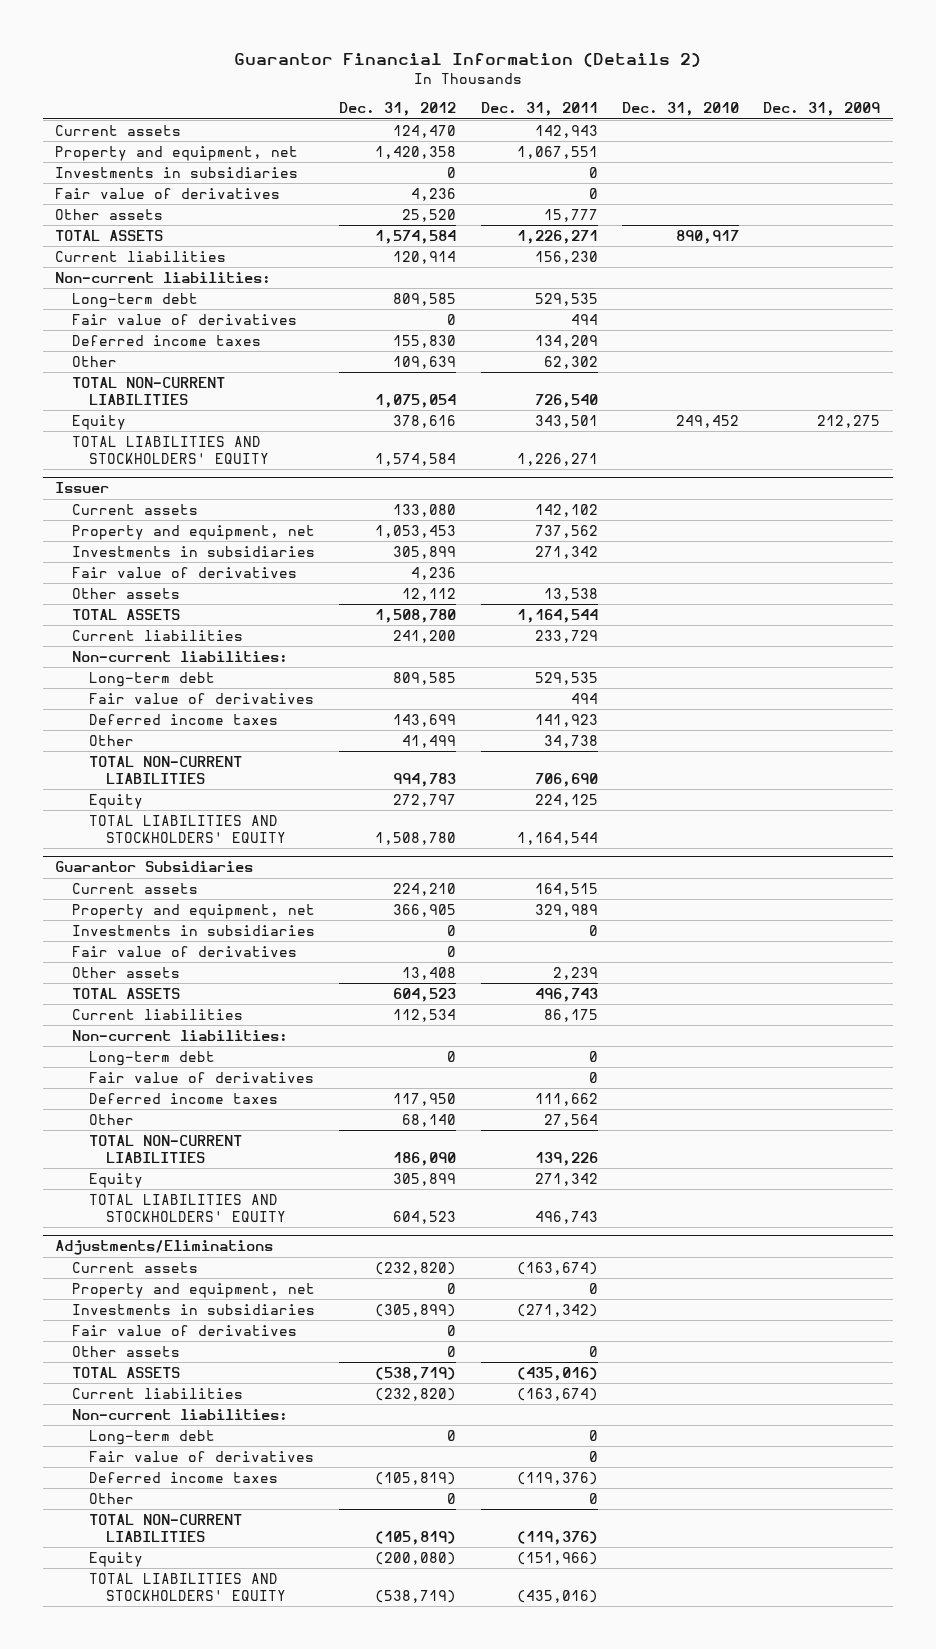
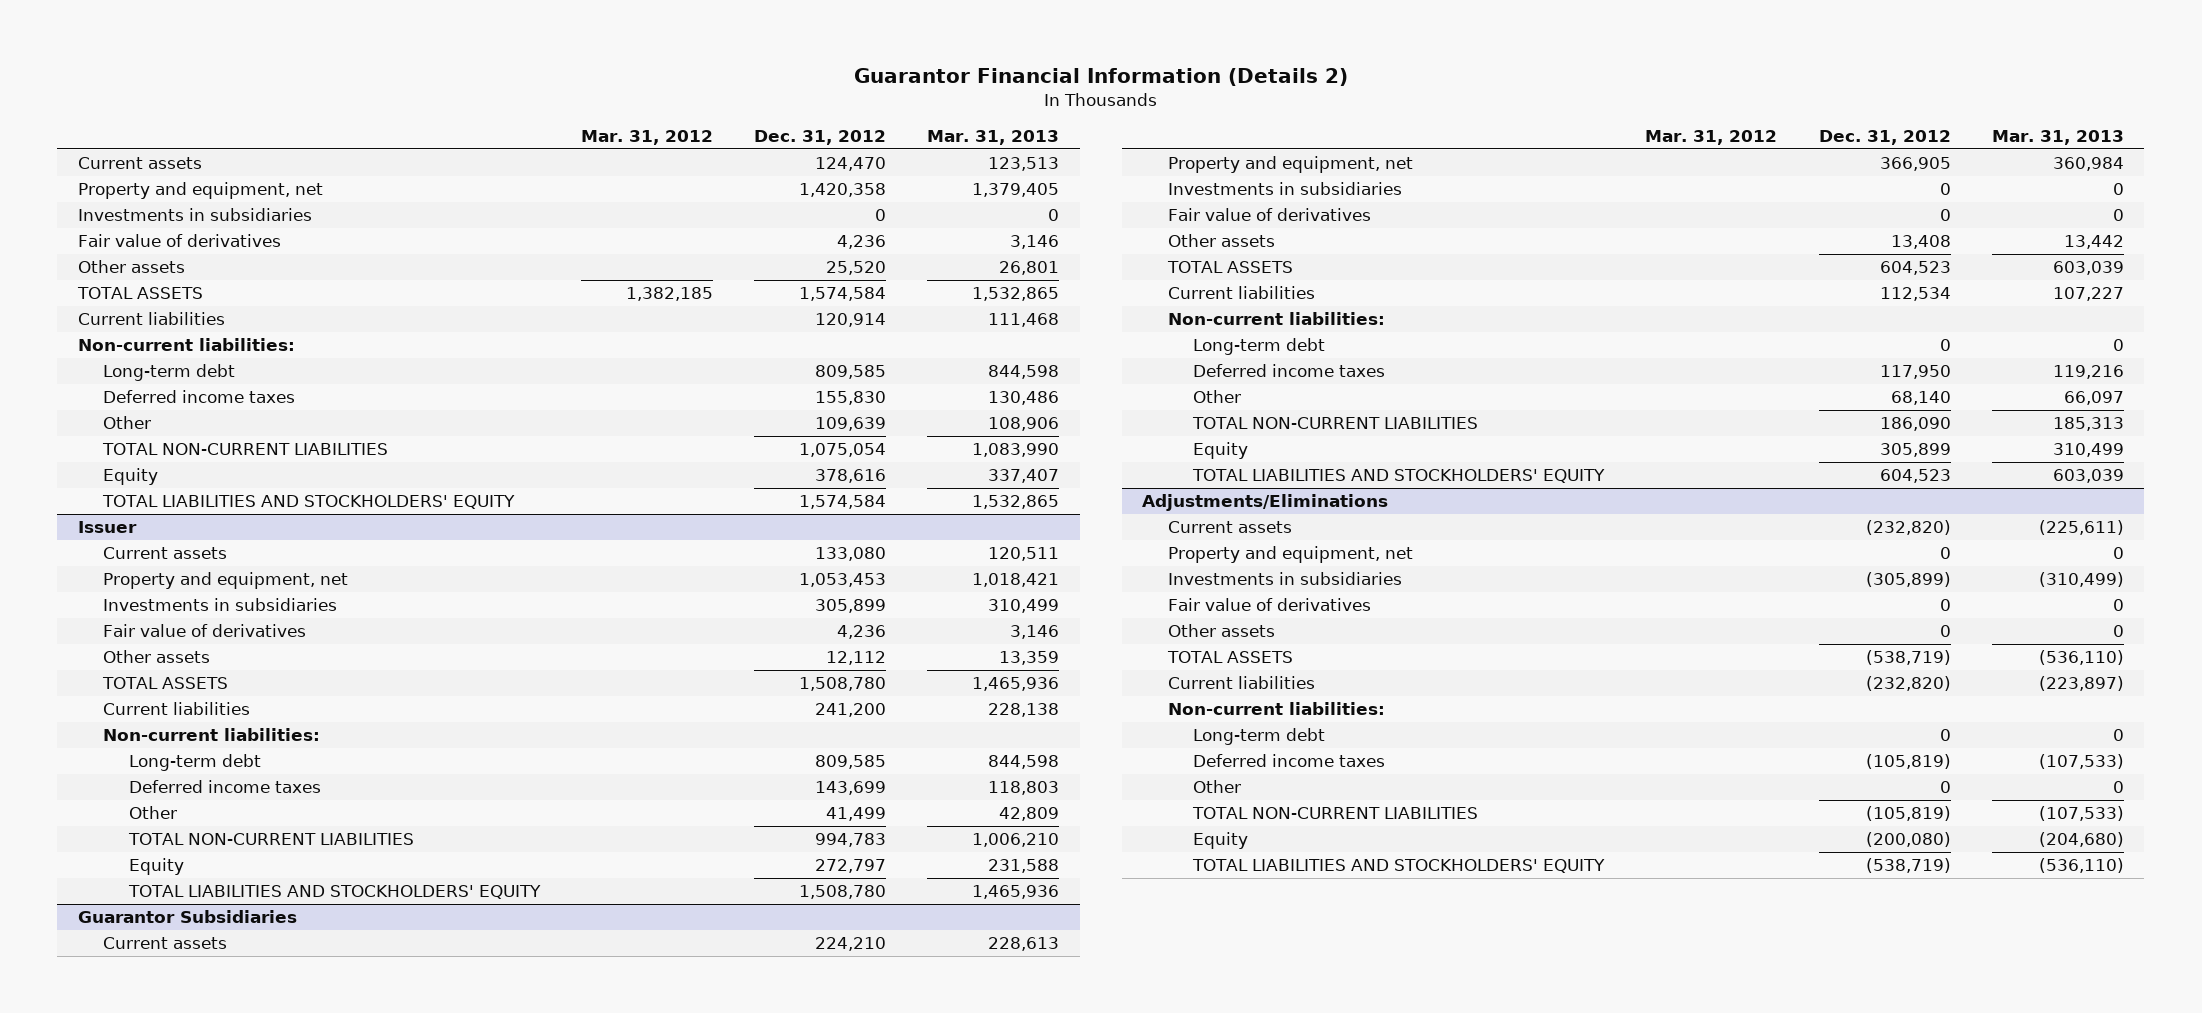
- | Dec. 31, 2012 | Dec. 31, 2011 | Dec. 31, 2010 | Dec. 31, 2009
+ | Mar. 31, 2012 | Dec. 31, 2012 | Mar. 31, 2013
- Fair value of derivatives | 0 | 494 | |
@ Issuer
- Fair value of derivatives | | 494 | |
@ Guarantor Subsidiaries
- Fair value of derivatives | | 0 | |
@ Adjustments/Eliminations
- Fair value of derivatives | | 0 | |

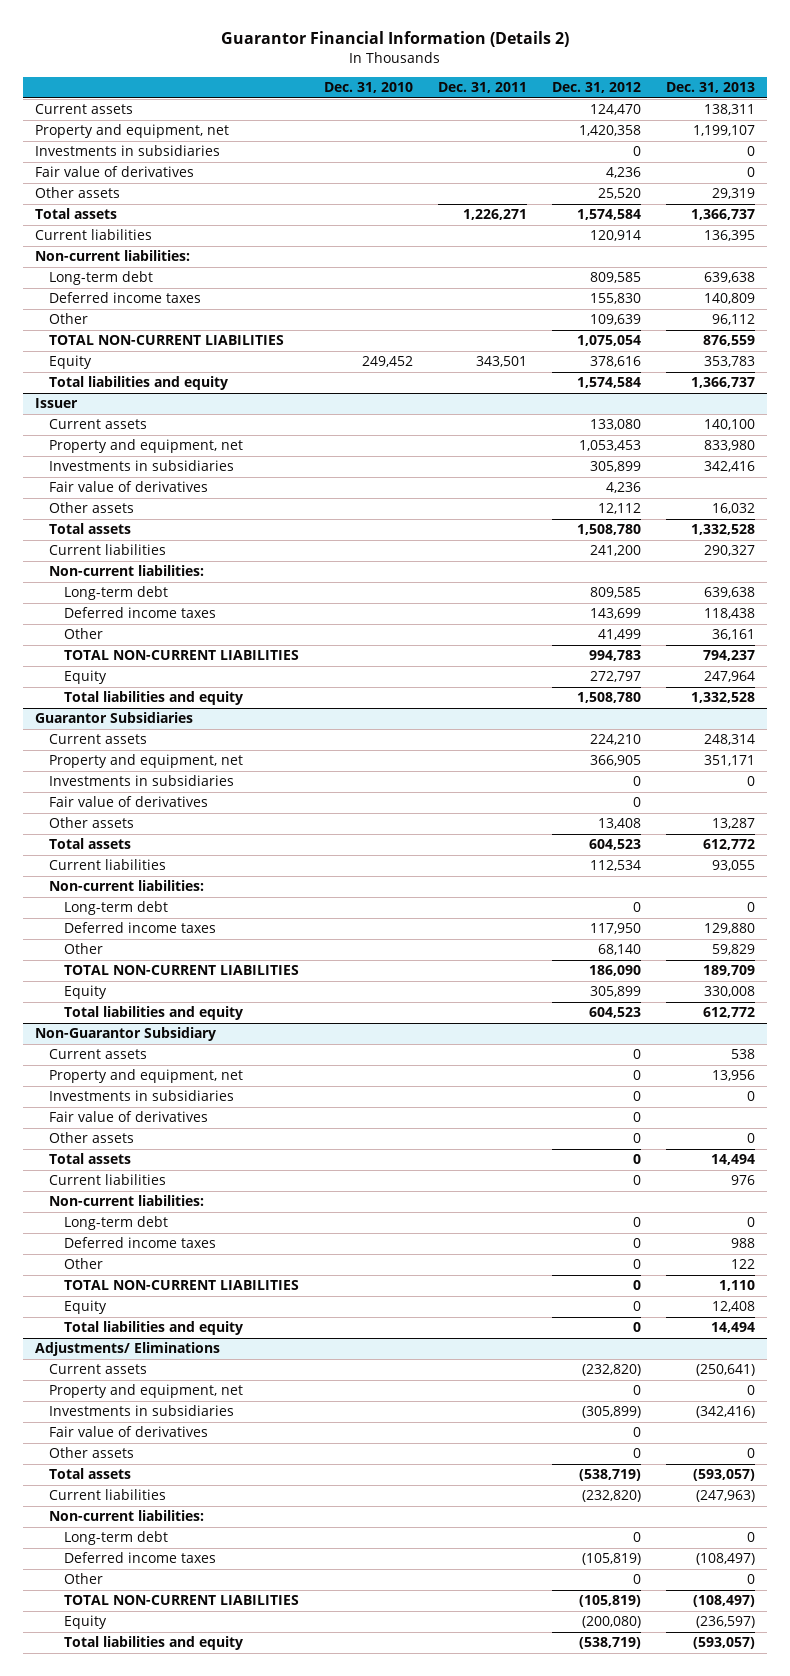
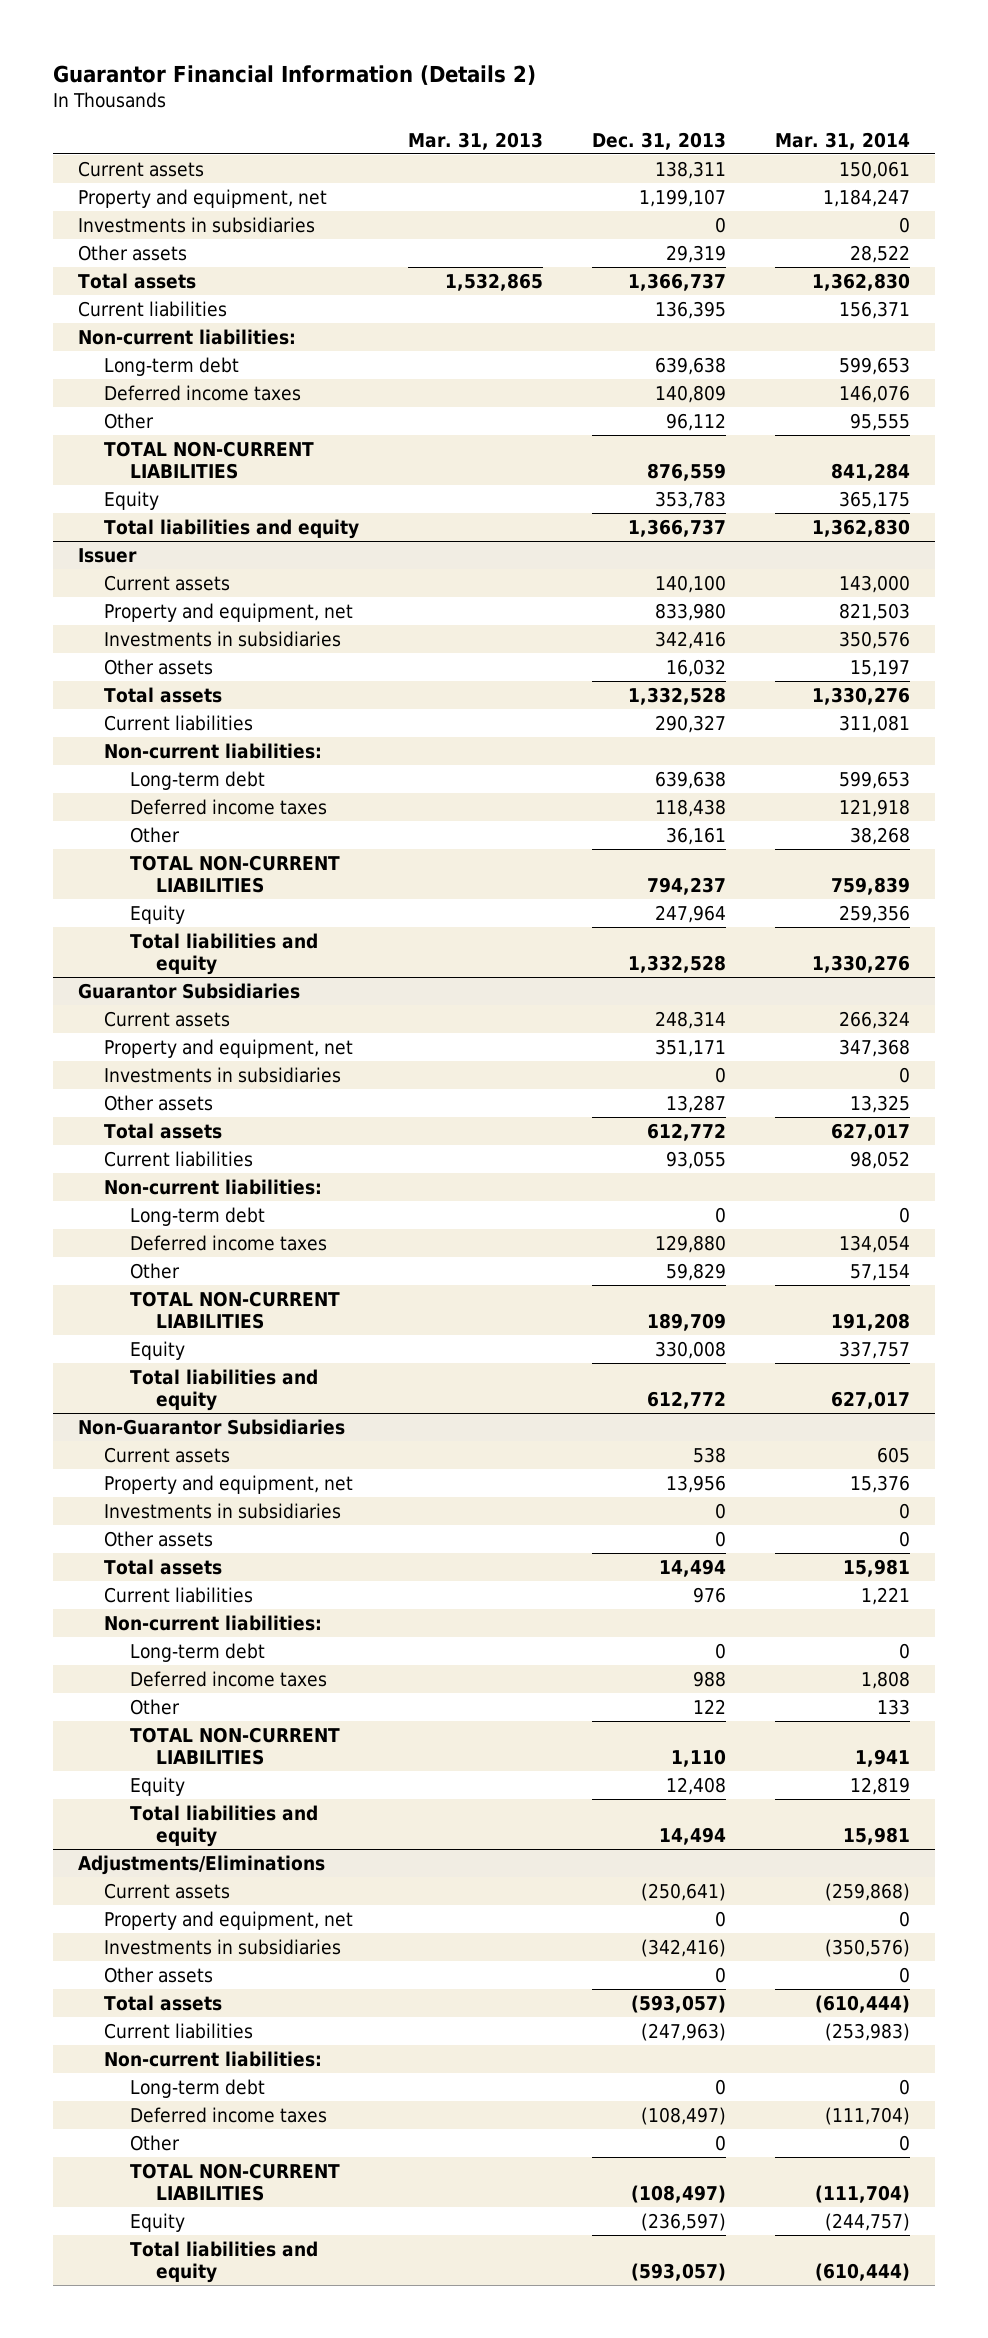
- | Dec. 31, 2010 | Dec. 31, 2011 | Dec. 31, 2012 | Dec. 31, 2013
+ | Mar. 31, 2013 | Dec. 31, 2013 | Mar. 31, 2014
- Fair value of derivatives | | | 4,236 | 0
@ Issuer
- Fair value of derivatives | | | 4,236 |
@ Guarantor Subsidiaries
- Fair value of derivatives | | | 0 |
- Non-Guarantor Subsidiary
+ Non-Guarantor Subsidiaries
- Fair value of derivatives | | | 0 |
- Adjustments/ Eliminations
+ Adjustments/Eliminations
- Fair value of derivatives | | | 0 |

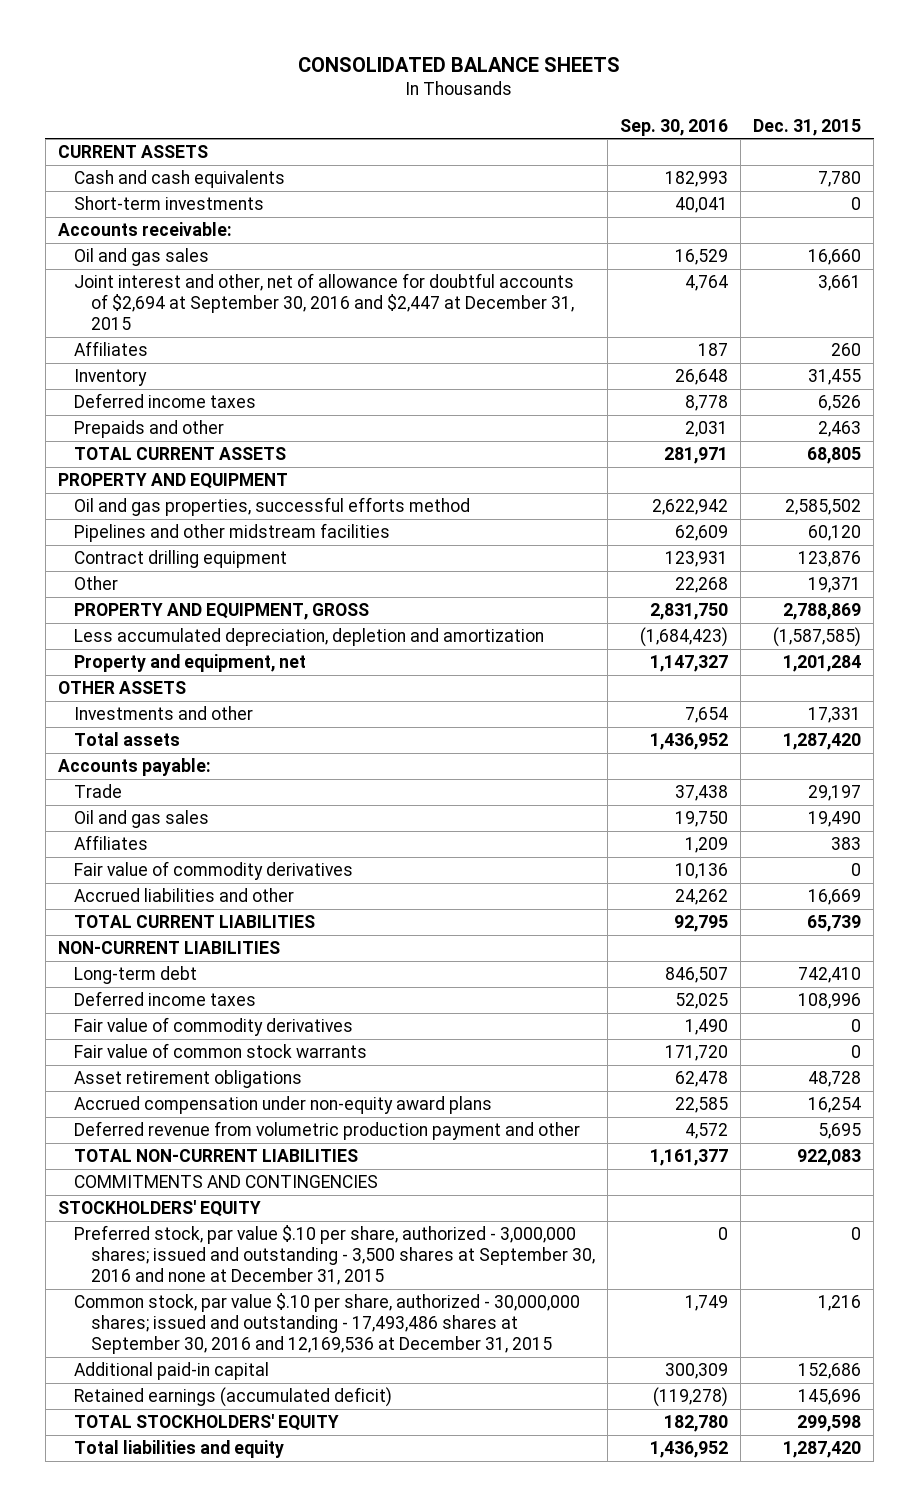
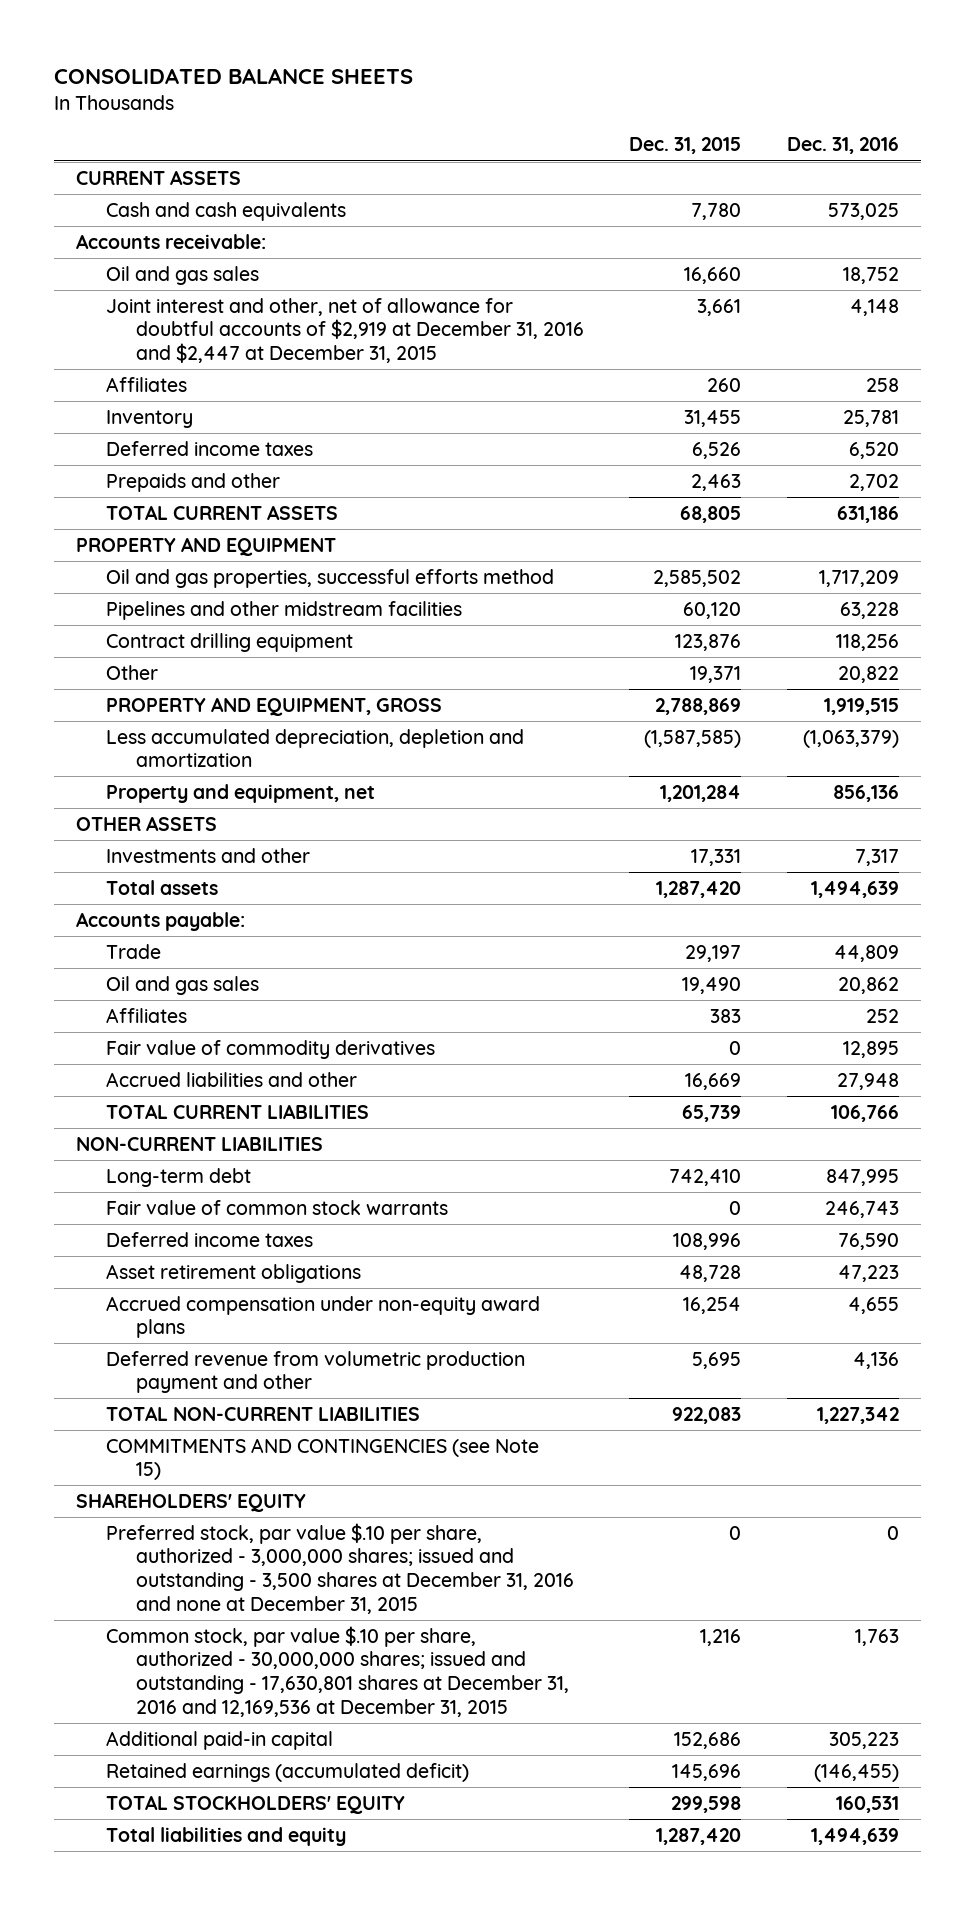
- | Sep. 30, 2016 | Dec. 31, 2015
+ | Dec. 31, 2015 | Dec. 31, 2016
- Short-term investments | 40,041 | 0
- Joint interest and other, net of allowance for doubtful accounts of $2,694 at September 30, 2016 and $2,447 at December 31, 2015 | 4,764 | 3,661
+ Joint interest and other, net of allowance for doubtful accounts of $2,919 at December 31, 2016 and $2,447 at December 31, 2015 | 3,661 | 4,148
- Fair value of commodity derivatives | 1,490 | 0
moved down: Deferred income taxes | 108,996 | 76,590
- COMMITMENTS AND CONTINGENCIES
- STOCKHOLDERS' EQUITY
- Preferred stock, par value $.10 per share, authorized - 3,000,000 shares; issued and outstanding - 3,500 shares at September 30, 2016 and none at December 31, 2015 | 0 | 0
- Common stock, par value $.10 per share, authorized - 30,000,000 shares; issued and outstanding - 17,493,486 shares at September 30, 2016 and 12,169,536 at December 31, 2015 | 1,749 | 1,216
+ COMMITMENTS AND CONTINGENCIES (see Note 15)
+ SHAREHOLDERS' EQUITY
+ Preferred stock, par value $.10 per share, authorized - 3,000,000 shares; issued and outstanding - 3,500 shares at December 31, 2016 and none at December 31, 2015 | 0 | 0
+ Common stock, par value $.10 per share, authorized - 30,000,000 shares; issued and outstanding - 17,630,801 shares at December 31, 2016 and 12,169,536 at December 31, 2015 | 1,216 | 1,763

